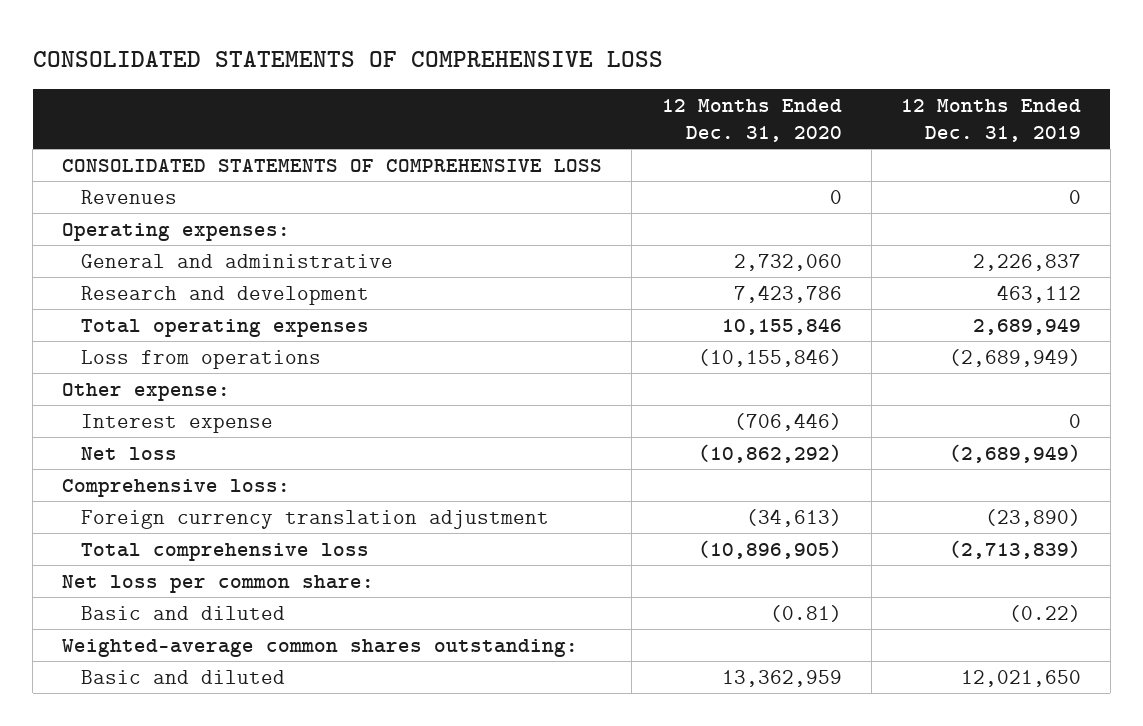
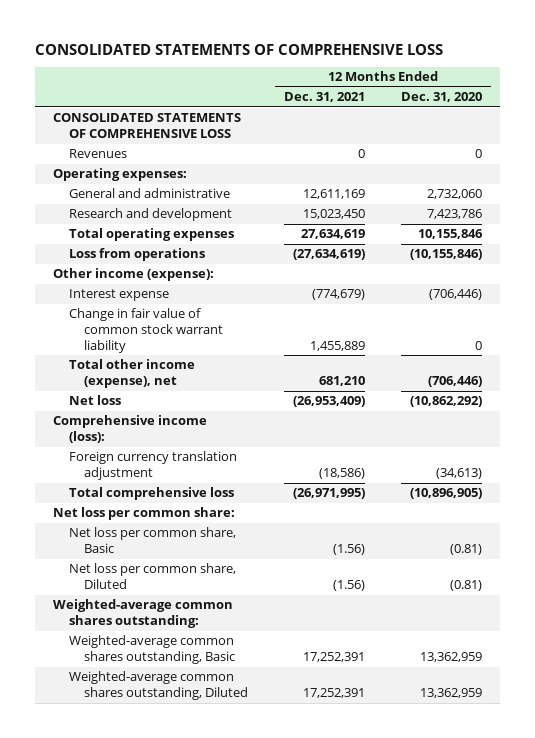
- | 12 Months Ended Dec. 31, 2020 | 12 Months Ended Dec. 31, 2019
+ | 12 Months Ended Dec. 31, 2021 | 12 Months Ended Dec. 31, 2020
- Other expense:
+ Other income (expense):
+ Change in fair value of common stock warrant liability | 1,455,889 | 0
+ Total other income (expense), net | 681,210 | (706,446)
- Comprehensive loss:
+ Comprehensive income (loss):
- Basic and diluted | (0.81) | (0.22)
+ Net loss per common share, Basic | (1.56) | (0.81)
+ Net loss per common share, Diluted | (1.56) | (0.81)
- Basic and diluted | 13,362,959 | 12,021,650
+ Weighted-average common shares outstanding, Basic | 17,252,391 | 13,362,959
+ Weighted-average common shares outstanding, Diluted | 17,252,391 | 13,362,959

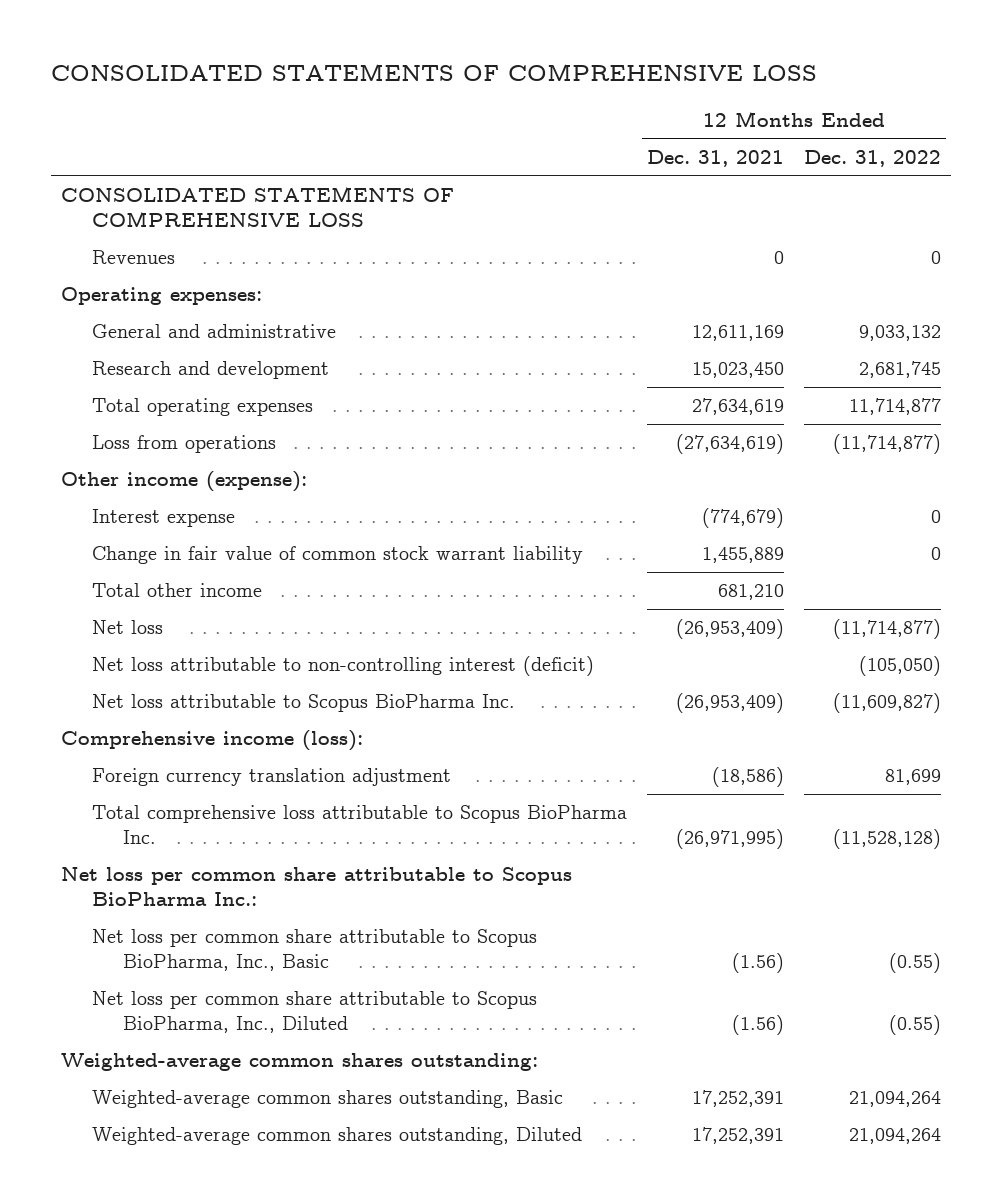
- | 12 Months Ended Dec. 31, 2021 | 12 Months Ended Dec. 31, 2020
+ | 12 Months Ended Dec. 31, 2021 | 12 Months Ended Dec. 31, 2022
- Total other income (expense), net | 681,210 | (706,446)
+ Total other income | 681,210 |
+ Net loss attributable to non-controlling interest (deficit) | | (105,050)
+ Net loss attributable to Scopus BioPharma Inc. | (26,953,409) | (11,609,827)
- Total comprehensive loss | (26,971,995) | (10,896,905)
- Net loss per common share:
- Net loss per common share, Basic | (1.56) | (0.81)
- Net loss per common share, Diluted | (1.56) | (0.81)
+ Total comprehensive loss attributable to Scopus BioPharma Inc. | (26,971,995) | (11,528,128)
+ Net loss per common share attributable to Scopus BioPharma Inc.:
+ Net loss per common share attributable to Scopus BioPharma, Inc., Basic | (1.56) | (0.55)
+ Net loss per common share attributable to Scopus BioPharma, Inc., Diluted | (1.56) | (0.55)

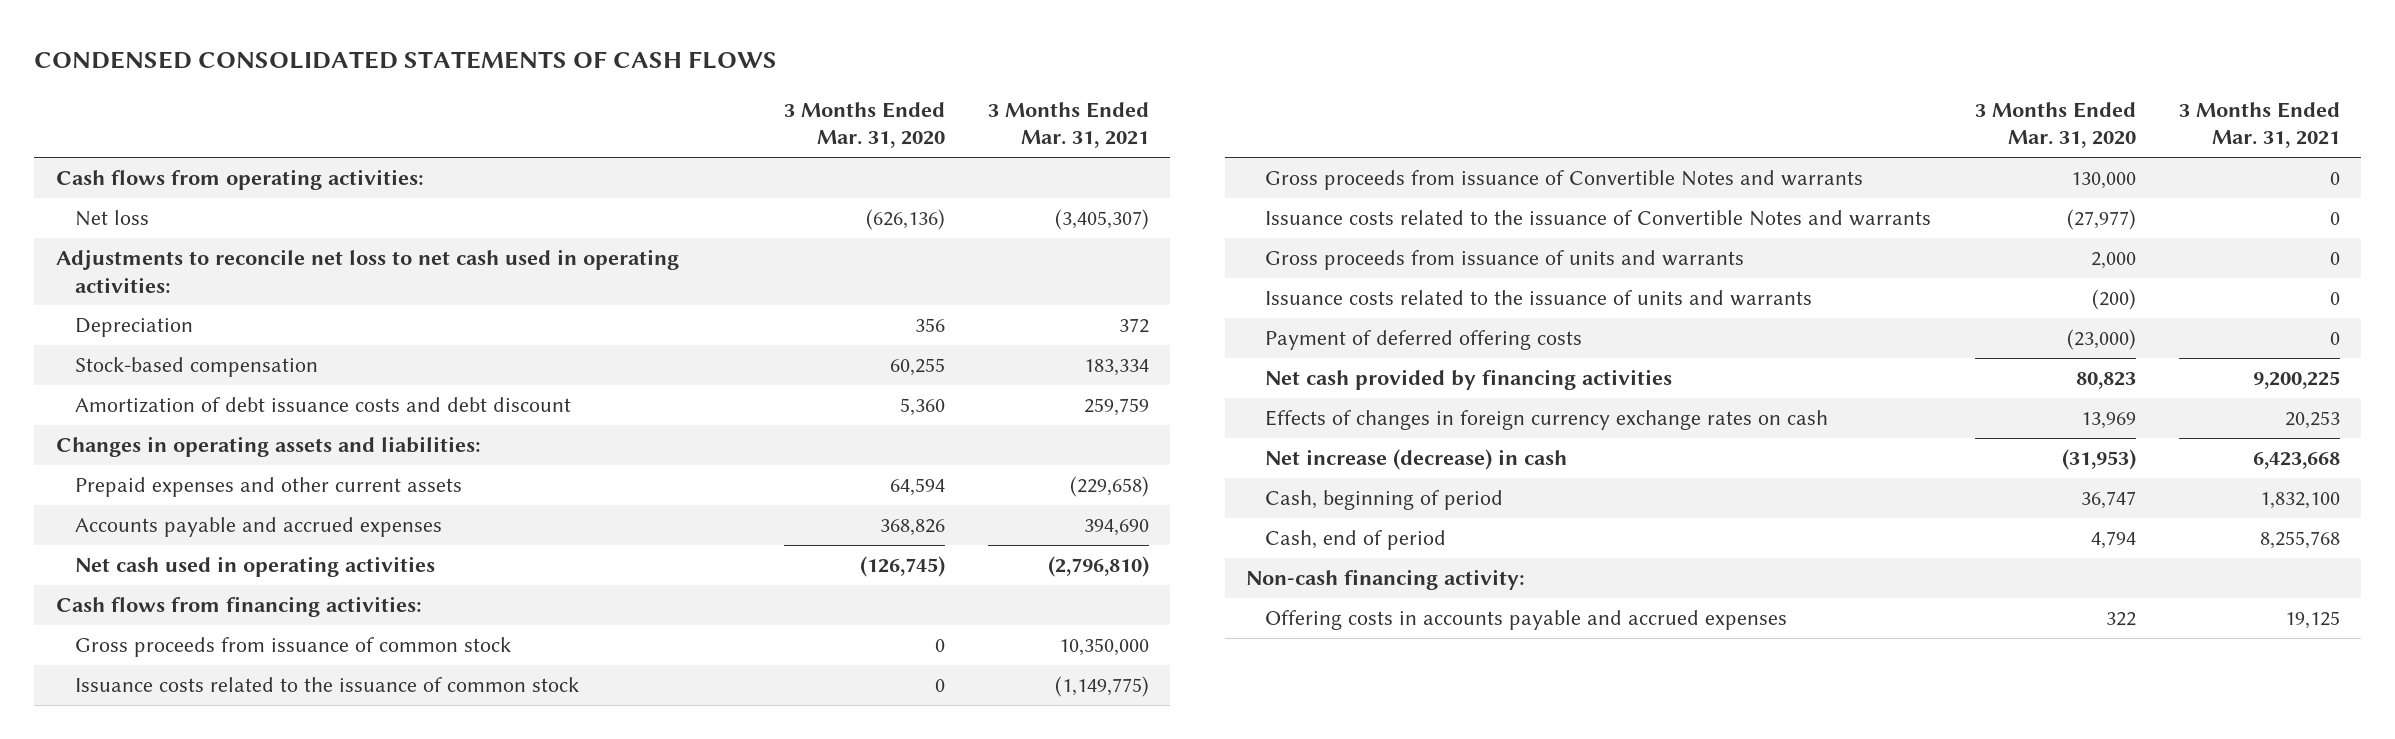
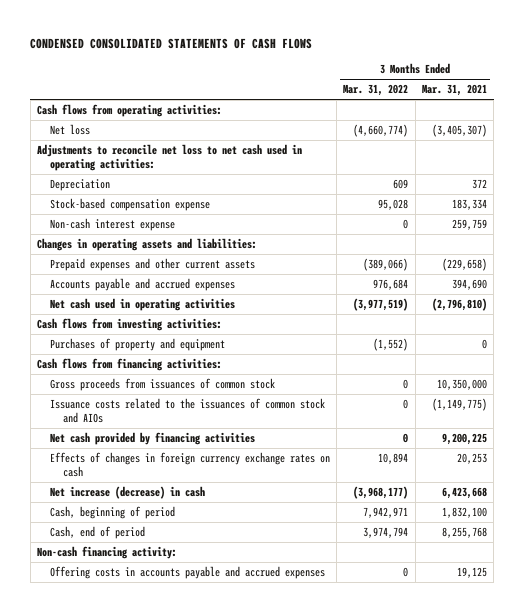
- | 3 Months Ended Mar. 31, 2020 | 3 Months Ended Mar. 31, 2021
+ | 3 Months Ended Mar. 31, 2022 | 3 Months Ended Mar. 31, 2021
- Stock-based compensation | 60,255 | 183,334
- Amortization of debt issuance costs and debt discount | 5,360 | 259,759
+ Stock-based compensation expense | 95,028 | 183,334
+ Non-cash interest expense | 0 | 259,759
+ Cash flows from investing activities:
+ Purchases of property and equipment | (1,552) | 0
- Gross proceeds from issuance of common stock | 0 | 10,350,000
- Issuance costs related to the issuance of common stock | 0 | (1,149,775)
- Gross proceeds from issuance of Convertible Notes and warrants | 130,000 | 0
- Issuance costs related to the issuance of Convertible Notes and warrants | (27,977) | 0
- Gross proceeds from issuance of units and warrants | 2,000 | 0
- Issuance costs related to the issuance of units and warrants | (200) | 0
- Payment of deferred offering costs | (23,000) | 0
+ Gross proceeds from issuances of common stock | 0 | 10,350,000
+ Issuance costs related to the issuances of common stock and AIOs | 0 | (1,149,775)

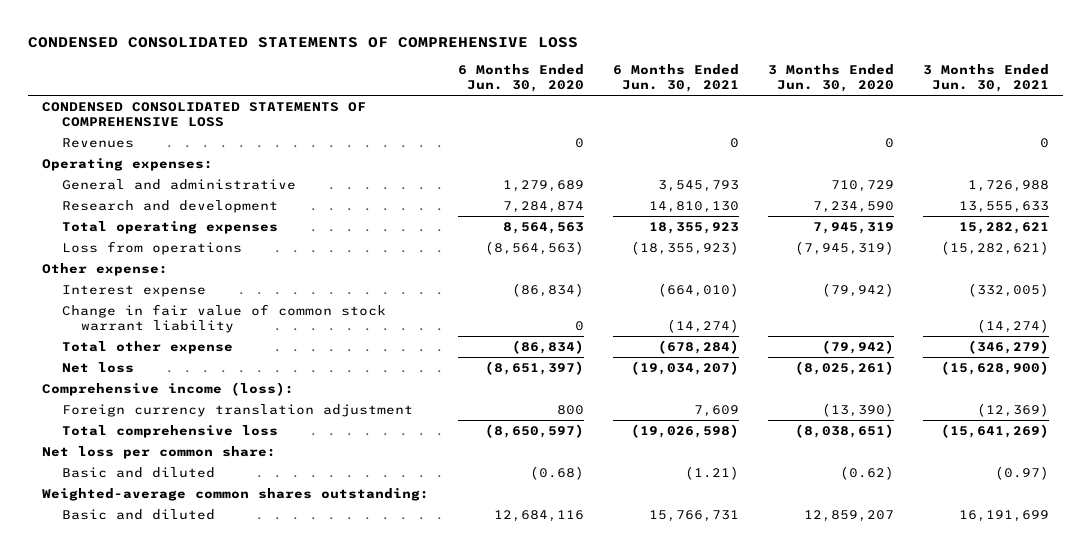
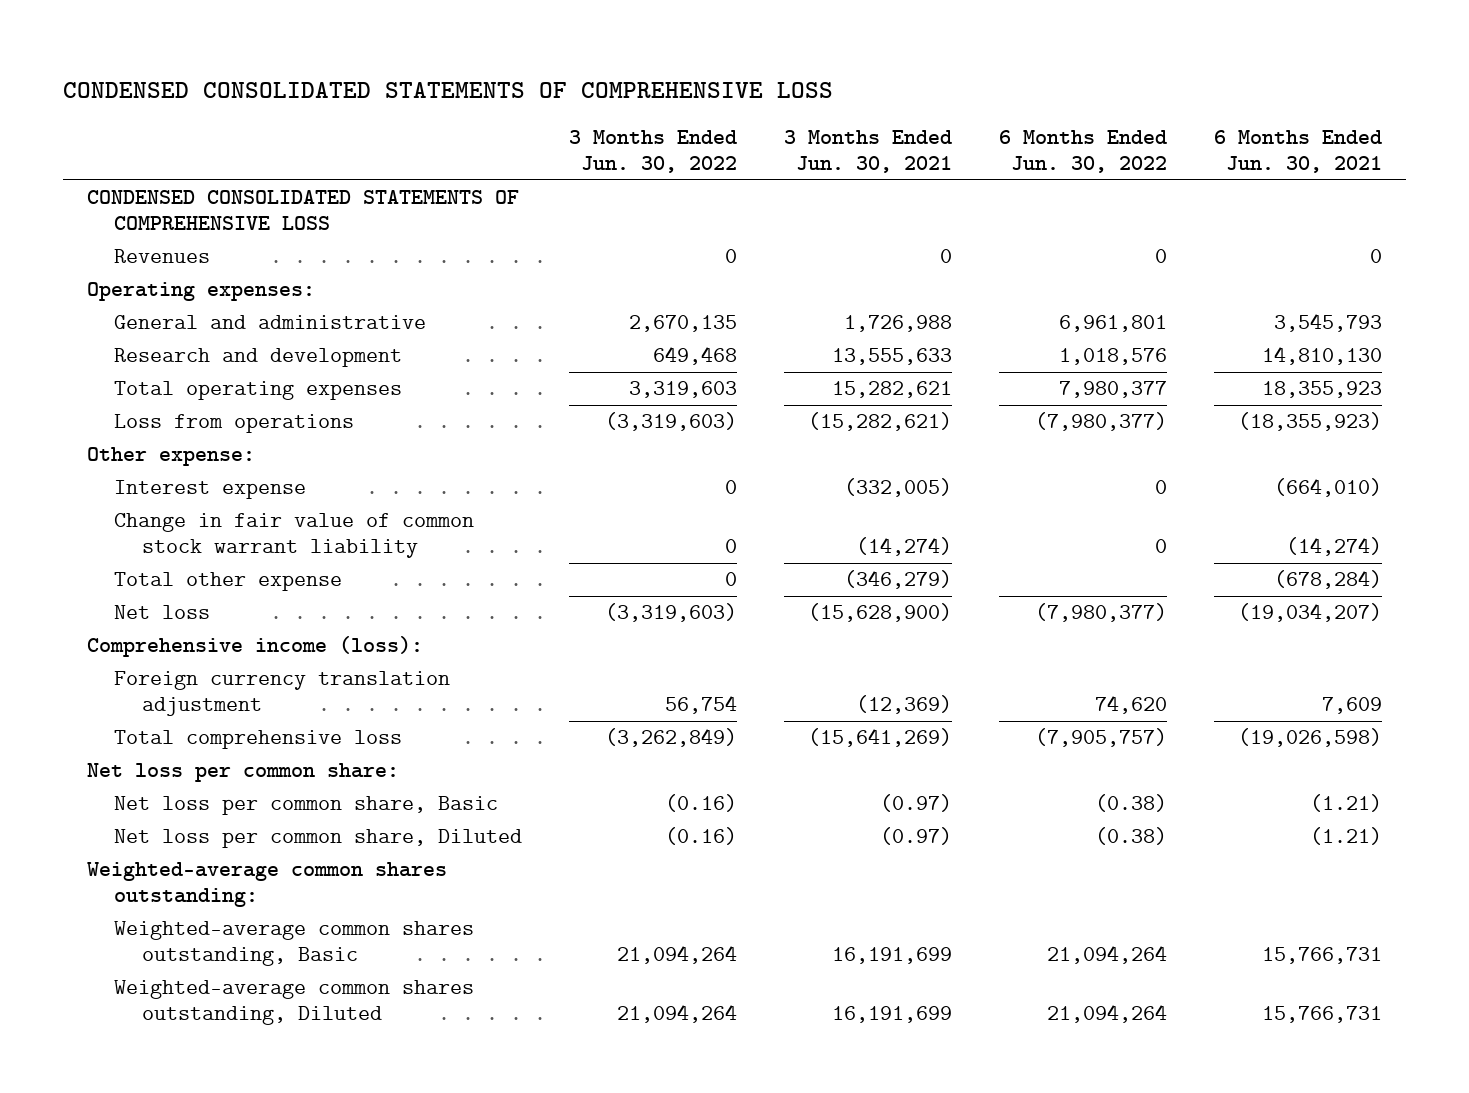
- | 6 Months Ended Jun. 30, 2020 | 6 Months Ended Jun. 30, 2021 | 3 Months Ended Jun. 30, 2020 | 3 Months Ended Jun. 30, 2021
+ | 3 Months Ended Jun. 30, 2022 | 3 Months Ended Jun. 30, 2021 | 6 Months Ended Jun. 30, 2022 | 6 Months Ended Jun. 30, 2021
- Basic and diluted | (0.68) | (1.21) | (0.62) | (0.97)
+ Net loss per common share, Basic | (0.16) | (0.97) | (0.38) | (1.21)
+ Net loss per common share, Diluted | (0.16) | (0.97) | (0.38) | (1.21)
- Basic and diluted | 12,684,116 | 15,766,731 | 12,859,207 | 16,191,699
+ Weighted-average common shares outstanding, Basic | 21,094,264 | 16,191,699 | 21,094,264 | 15,766,731
+ Weighted-average common shares outstanding, Diluted | 21,094,264 | 16,191,699 | 21,094,264 | 15,766,731

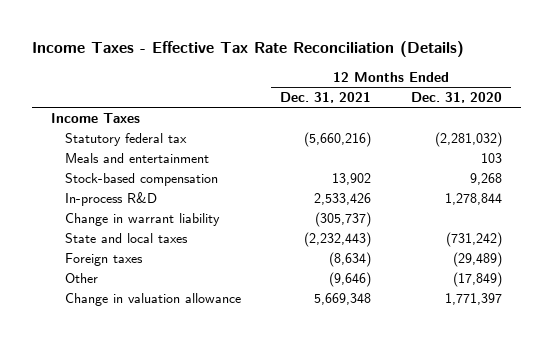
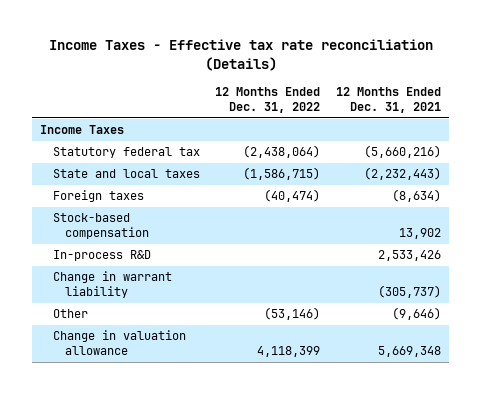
- Income Taxes - Effective Tax Rate Reconciliation (Details)
+ Income Taxes - Effective tax rate reconciliation (Details)
- | 12 Months Ended Dec. 31, 2021 | 12 Months Ended Dec. 31, 2020
+ | 12 Months Ended Dec. 31, 2022 | 12 Months Ended Dec. 31, 2021
- Meals and entertainment | | 103
moved up: State and local taxes | (1,586,715) | (2,232,443)
moved up: Foreign taxes | (40,474) | (8,634)

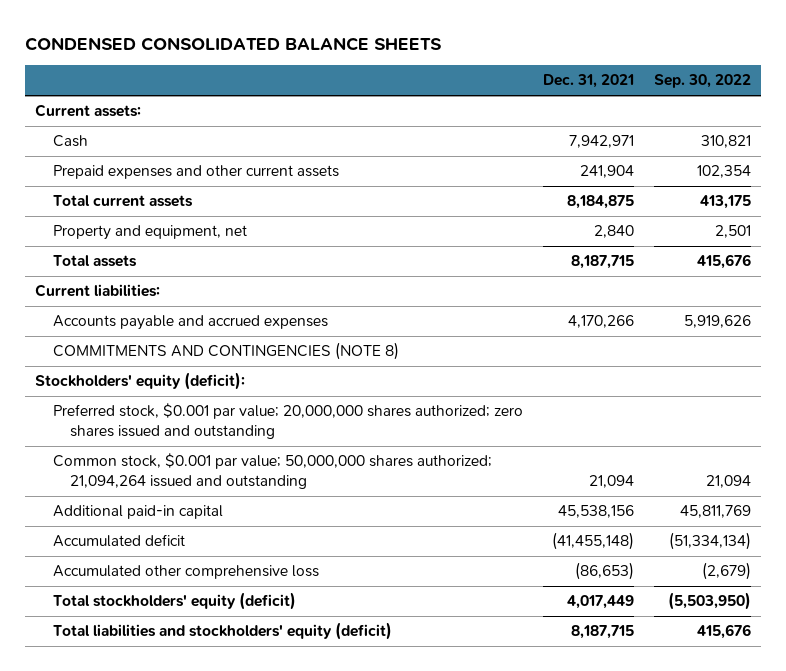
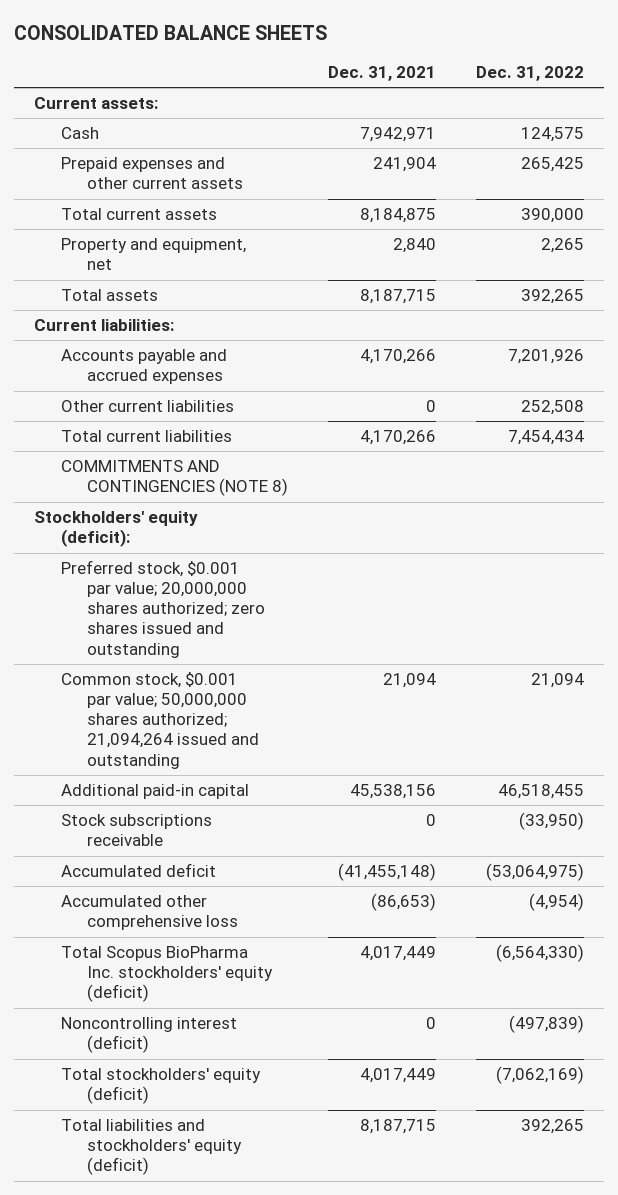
- CONDENSED CONSOLIDATED BALANCE SHEETS
+ CONSOLIDATED BALANCE SHEETS
- | Dec. 31, 2021 | Sep. 30, 2022
+ | Dec. 31, 2021 | Dec. 31, 2022
+ Other current liabilities | 0 | 252,508
+ Total current liabilities | 4,170,266 | 7,454,434
+ Stock subscriptions receivable | 0 | (33,950)
+ Total Scopus BioPharma Inc. stockholders' equity (deficit) | 4,017,449 | (6,564,330)
+ Noncontrolling interest (deficit) | 0 | (497,839)

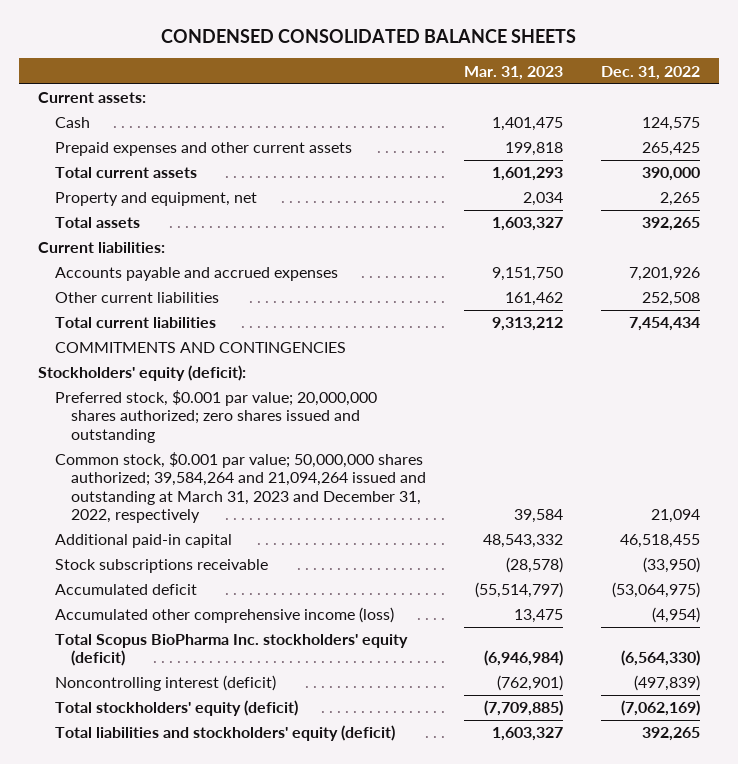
- CONSOLIDATED BALANCE SHEETS
+ CONDENSED CONSOLIDATED BALANCE SHEETS
- | Dec. 31, 2021 | Dec. 31, 2022
+ | Mar. 31, 2023 | Dec. 31, 2022
- COMMITMENTS AND CONTINGENCIES (NOTE 8)
+ COMMITMENTS AND CONTINGENCIES
- Common stock, $0.001 par value; 50,000,000 shares authorized; 21,094,264 issued and outstanding | 21,094 | 21,094
+ Common stock, $0.001 par value; 50,000,000 shares authorized; 39,584,264 and 21,094,264 issued and outstanding at March 31, 2023 and December 31, 2022, respectively | 39,584 | 21,094
- Accumulated other comprehensive loss | (86,653) | (4,954)
+ Accumulated other comprehensive income (loss) | 13,475 | (4,954)

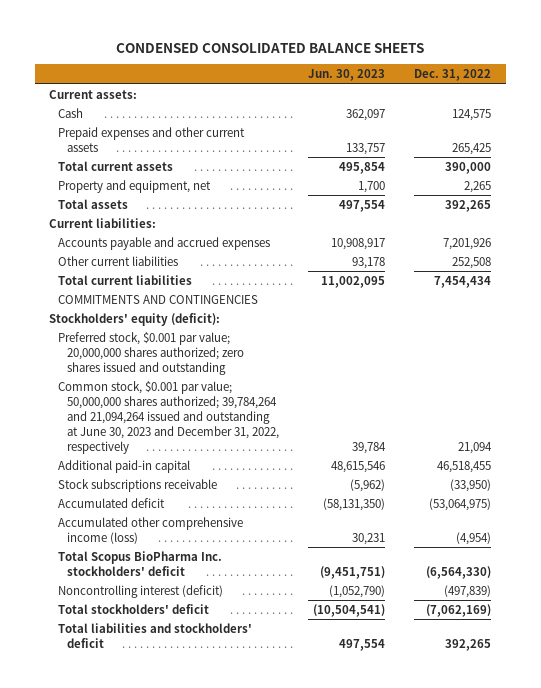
- | Mar. 31, 2023 | Dec. 31, 2022
+ | Jun. 30, 2023 | Dec. 31, 2022
- Common stock, $0.001 par value; 50,000,000 shares authorized; 39,584,264 and 21,094,264 issued and outstanding at March 31, 2023 and December 31, 2022, respectively | 39,584 | 21,094
+ Common stock, $0.001 par value; 50,000,000 shares authorized; 39,784,264 and 21,094,264 issued and outstanding at June 30, 2023 and December 31, 2022, respectively | 39,784 | 21,094
- Total Scopus BioPharma Inc. stockholders' equity (deficit) | (6,946,984) | (6,564,330)
+ Total Scopus BioPharma Inc. stockholders' deficit | (9,451,751) | (6,564,330)
- Total stockholders' equity (deficit) | (7,709,885) | (7,062,169)
- Total liabilities and stockholders' equity (deficit) | 1,603,327 | 392,265
+ Total stockholders' deficit | (10,504,541) | (7,062,169)
+ Total liabilities and stockholders' deficit | 497,554 | 392,265

